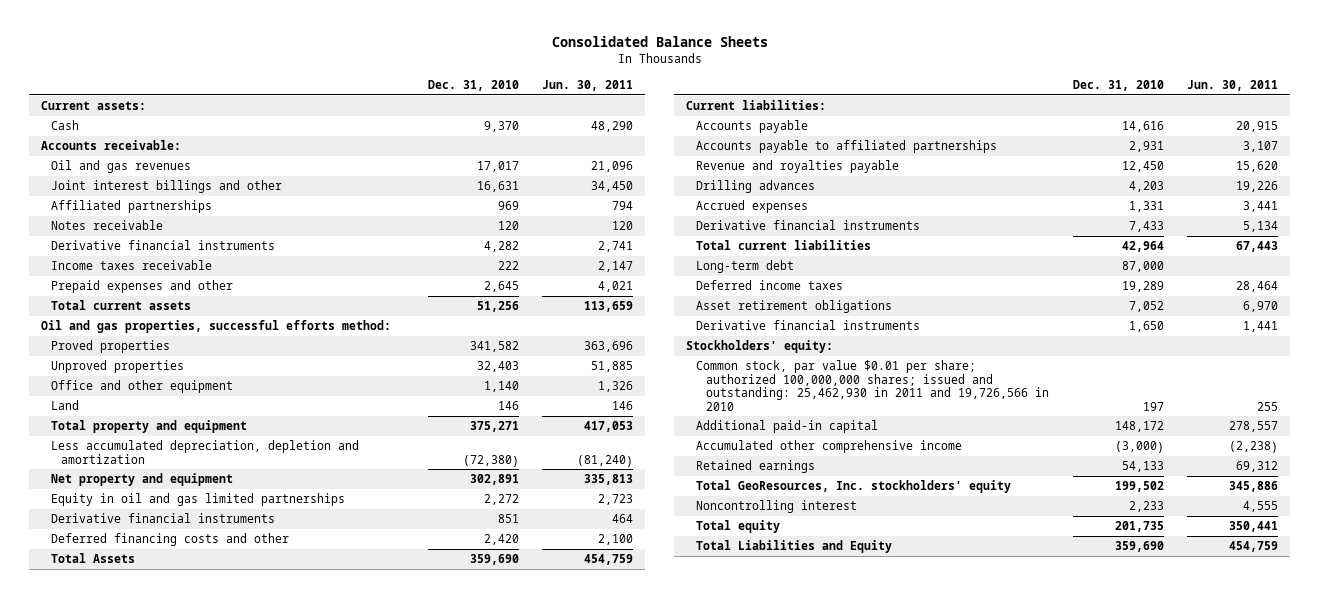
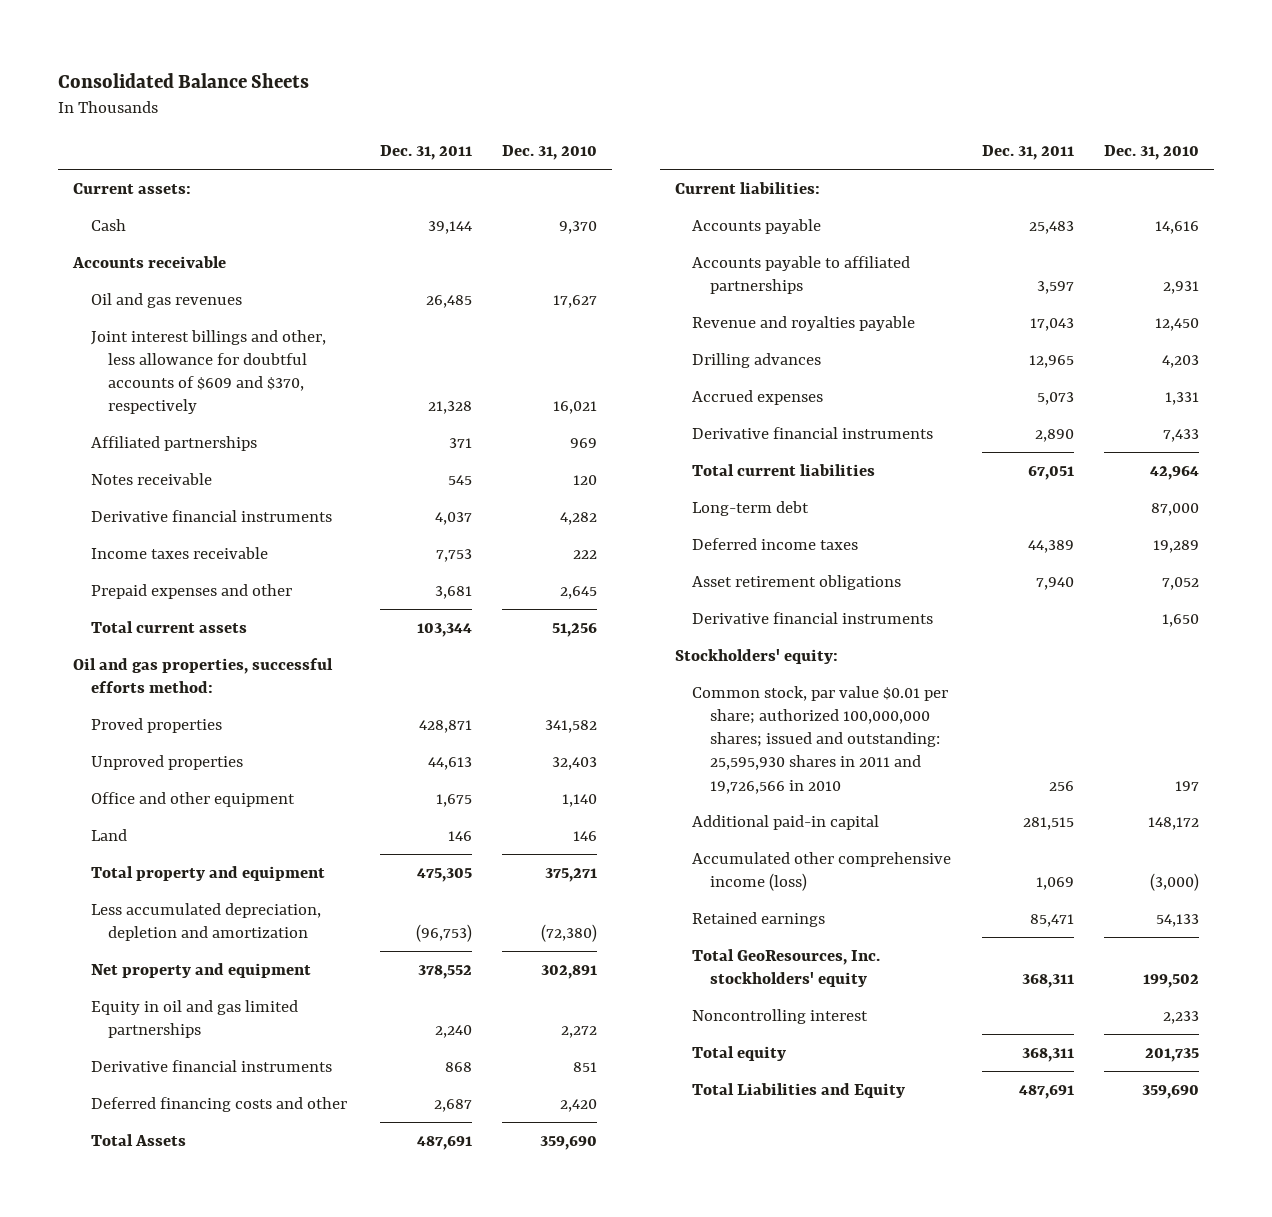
- | Dec. 31, 2010 | Jun. 30, 2011
+ | Dec. 31, 2011 | Dec. 31, 2010
- Accounts receivable:
- Oil and gas revenues | 17,017 | 21,096
- Joint interest billings and other | 16,631 | 34,450
+ Accounts receivable
+ Oil and gas revenues | 26,485 | 17,627
+ Joint interest billings and other, less allowance for doubtful accounts of $609 and $370, respectively | 21,328 | 16,021
- Common stock, par value $0.01 per share; authorized 100,000,000 shares; issued and outstanding: 25,462,930 in 2011 and 19,726,566 in 2010 | 197 | 255
+ Common stock, par value $0.01 per share; authorized 100,000,000 shares; issued and outstanding: 25,595,930 shares in 2011 and 19,726,566 in 2010 | 256 | 197
- Accumulated other comprehensive income | (3,000) | (2,238)
+ Accumulated other comprehensive income (loss) | 1,069 | (3,000)

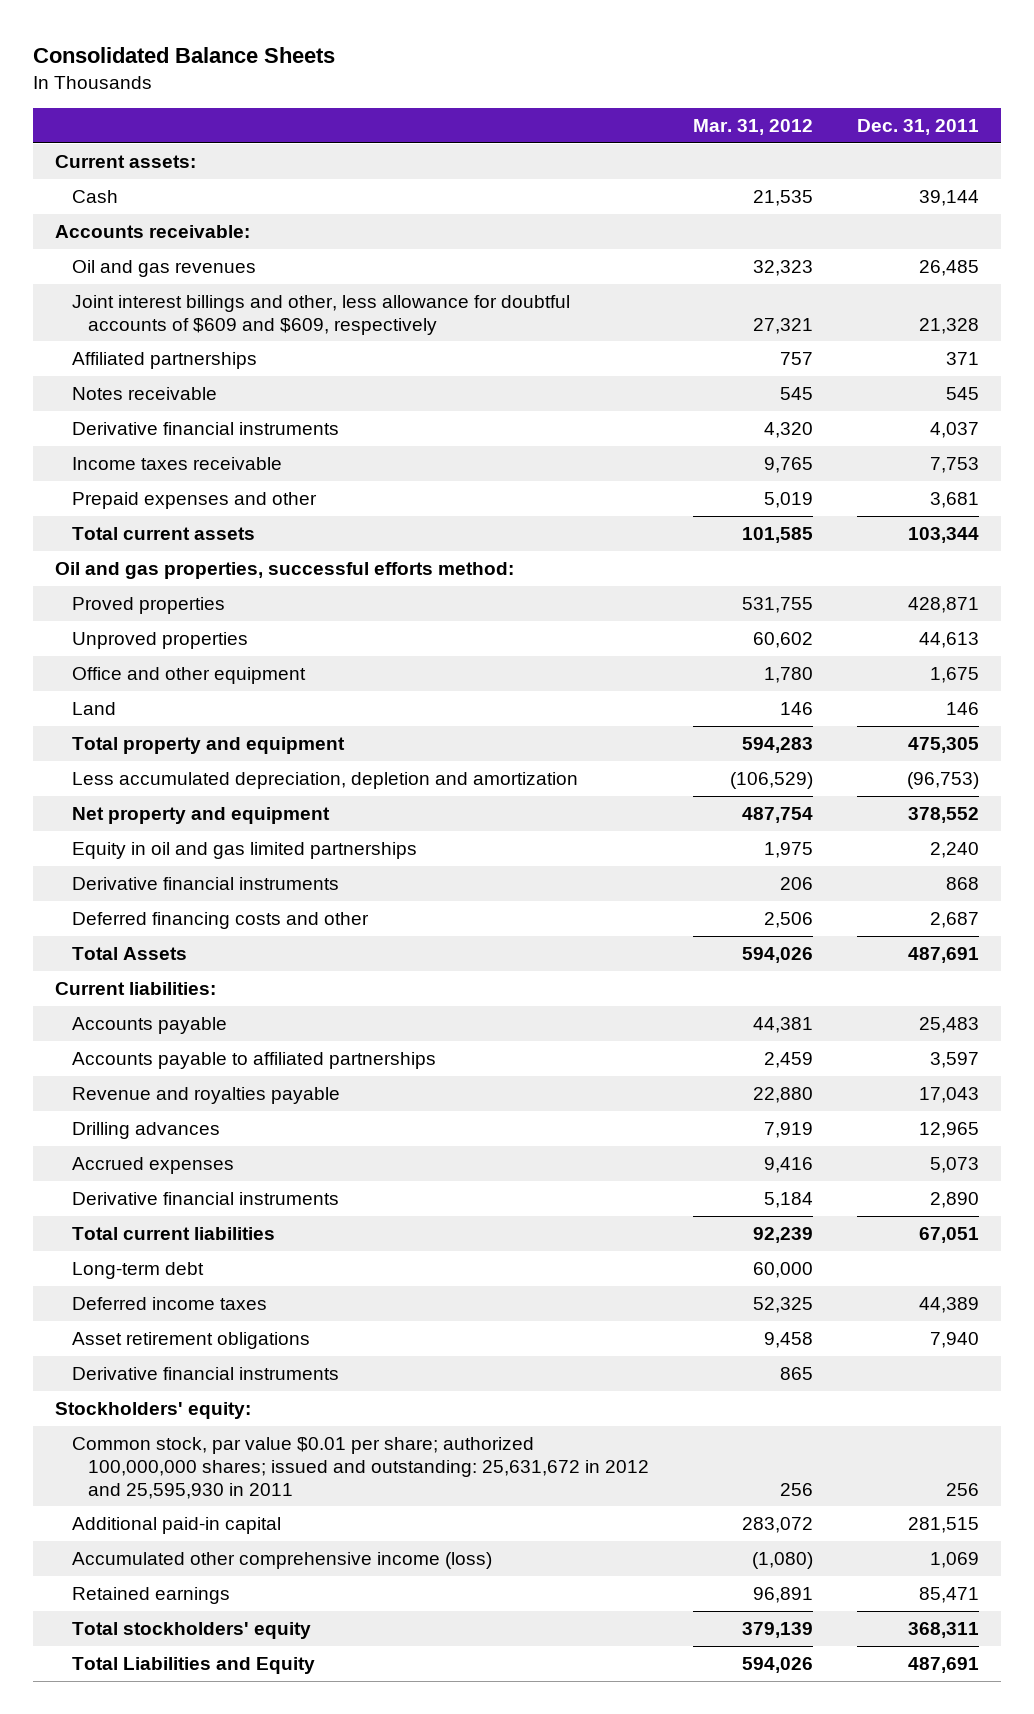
- | Dec. 31, 2011 | Dec. 31, 2010
+ | Mar. 31, 2012 | Dec. 31, 2011
- Accounts receivable
+ Accounts receivable:
- Joint interest billings and other, less allowance for doubtful accounts of $609 and $370, respectively | 21,328 | 16,021
+ Joint interest billings and other, less allowance for doubtful accounts of $609 and $609, respectively | 27,321 | 21,328
- Common stock, par value $0.01 per share; authorized 100,000,000 shares; issued and outstanding: 25,595,930 shares in 2011 and 19,726,566 in 2010 | 256 | 197
+ Common stock, par value $0.01 per share; authorized 100,000,000 shares; issued and outstanding: 25,631,672 in 2012 and 25,595,930 in 2011 | 256 | 256
- Total GeoResources, Inc. stockholders' equity | 368,311 | 199,502
- Noncontrolling interest | | 2,233
- Total equity | 368,311 | 201,735
+ Total stockholders' equity | 379,139 | 368,311

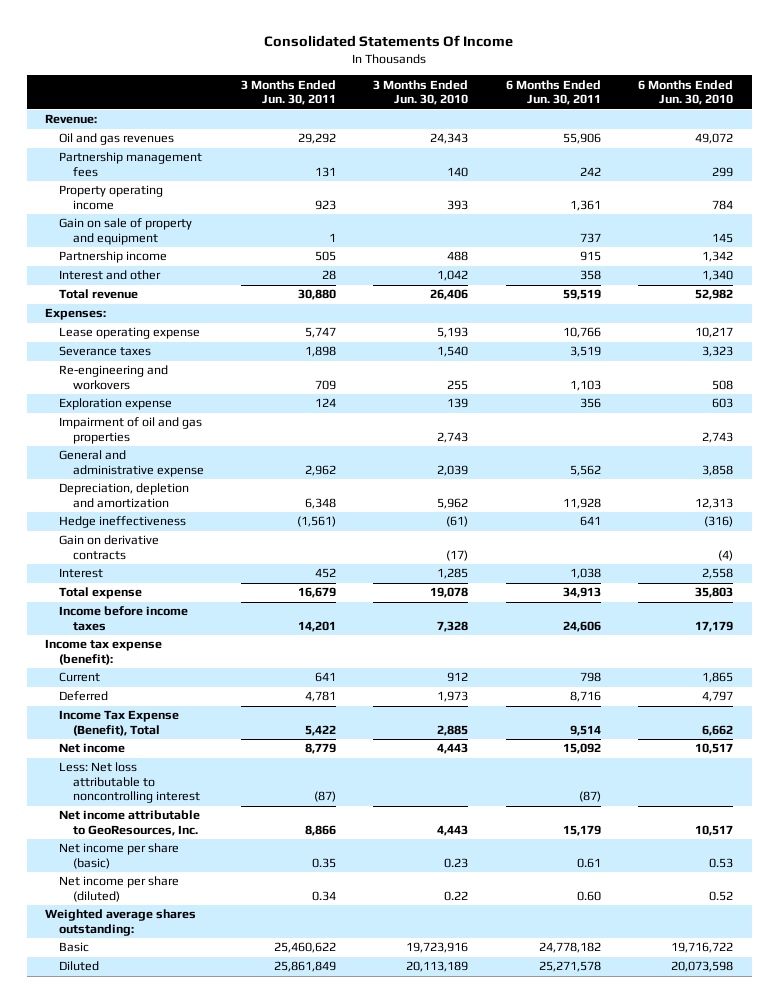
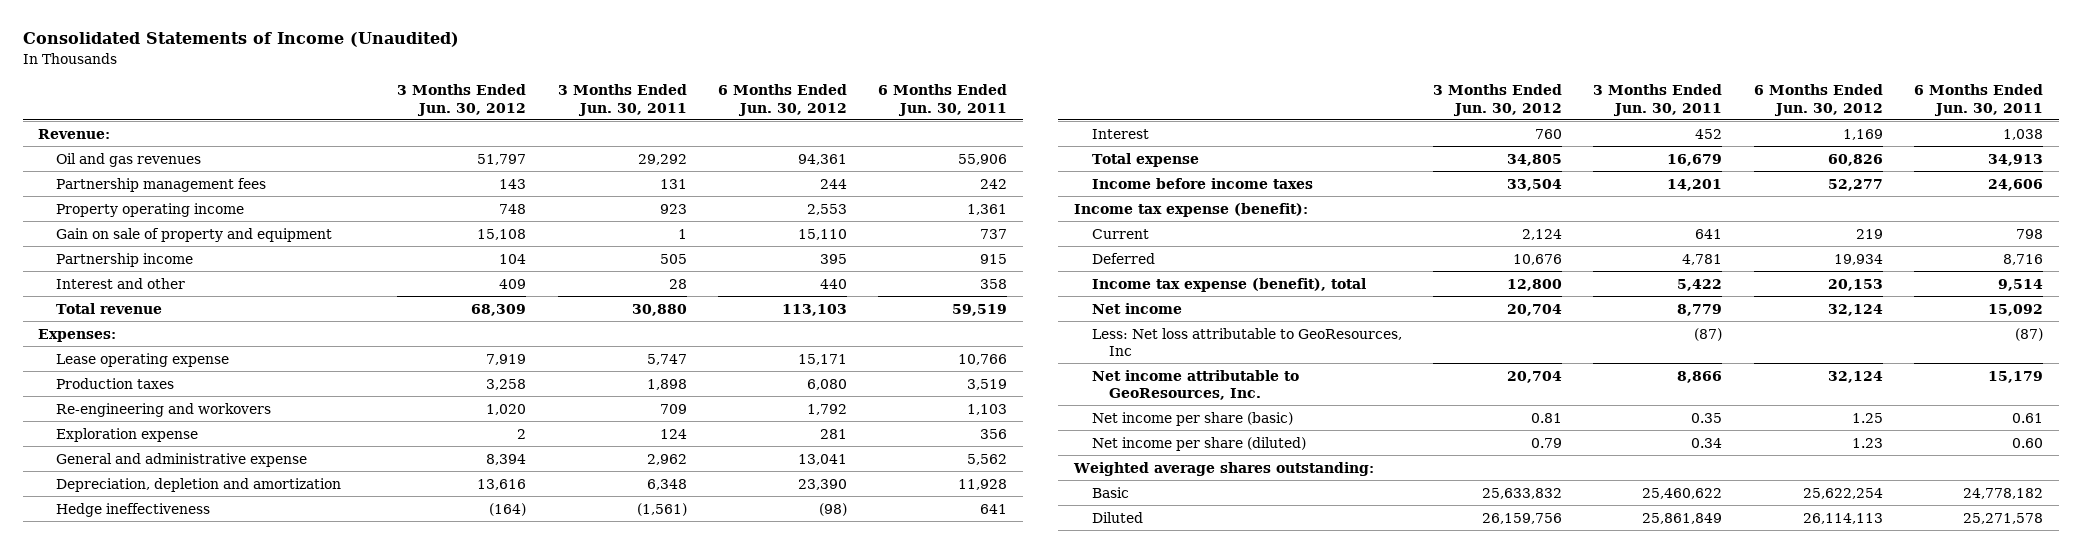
- Consolidated Statements Of Income
+ Consolidated Statements of Income (Unaudited)
- | 3 Months Ended Jun. 30, 2011 | 3 Months Ended Jun. 30, 2010 | 6 Months Ended Jun. 30, 2011 | 6 Months Ended Jun. 30, 2010
+ | 3 Months Ended Jun. 30, 2012 | 3 Months Ended Jun. 30, 2011 | 6 Months Ended Jun. 30, 2012 | 6 Months Ended Jun. 30, 2011
- Severance taxes | 1,898 | 1,540 | 3,519 | 3,323
+ Production taxes | 3,258 | 1,898 | 6,080 | 3,519
- Impairment of oil and gas properties | | 2,743 | | 2,743
- Gain on derivative contracts | | (17) | | (4)
- Income Tax Expense (Benefit), Total | 5,422 | 2,885 | 9,514 | 6,662
+ Income tax expense (benefit), total | 12,800 | 5,422 | 20,153 | 9,514
- Less: Net loss attributable to noncontrolling interest | (87) | | (87) |
+ Less: Net loss attributable to GeoResources, Inc | | (87) | | (87)

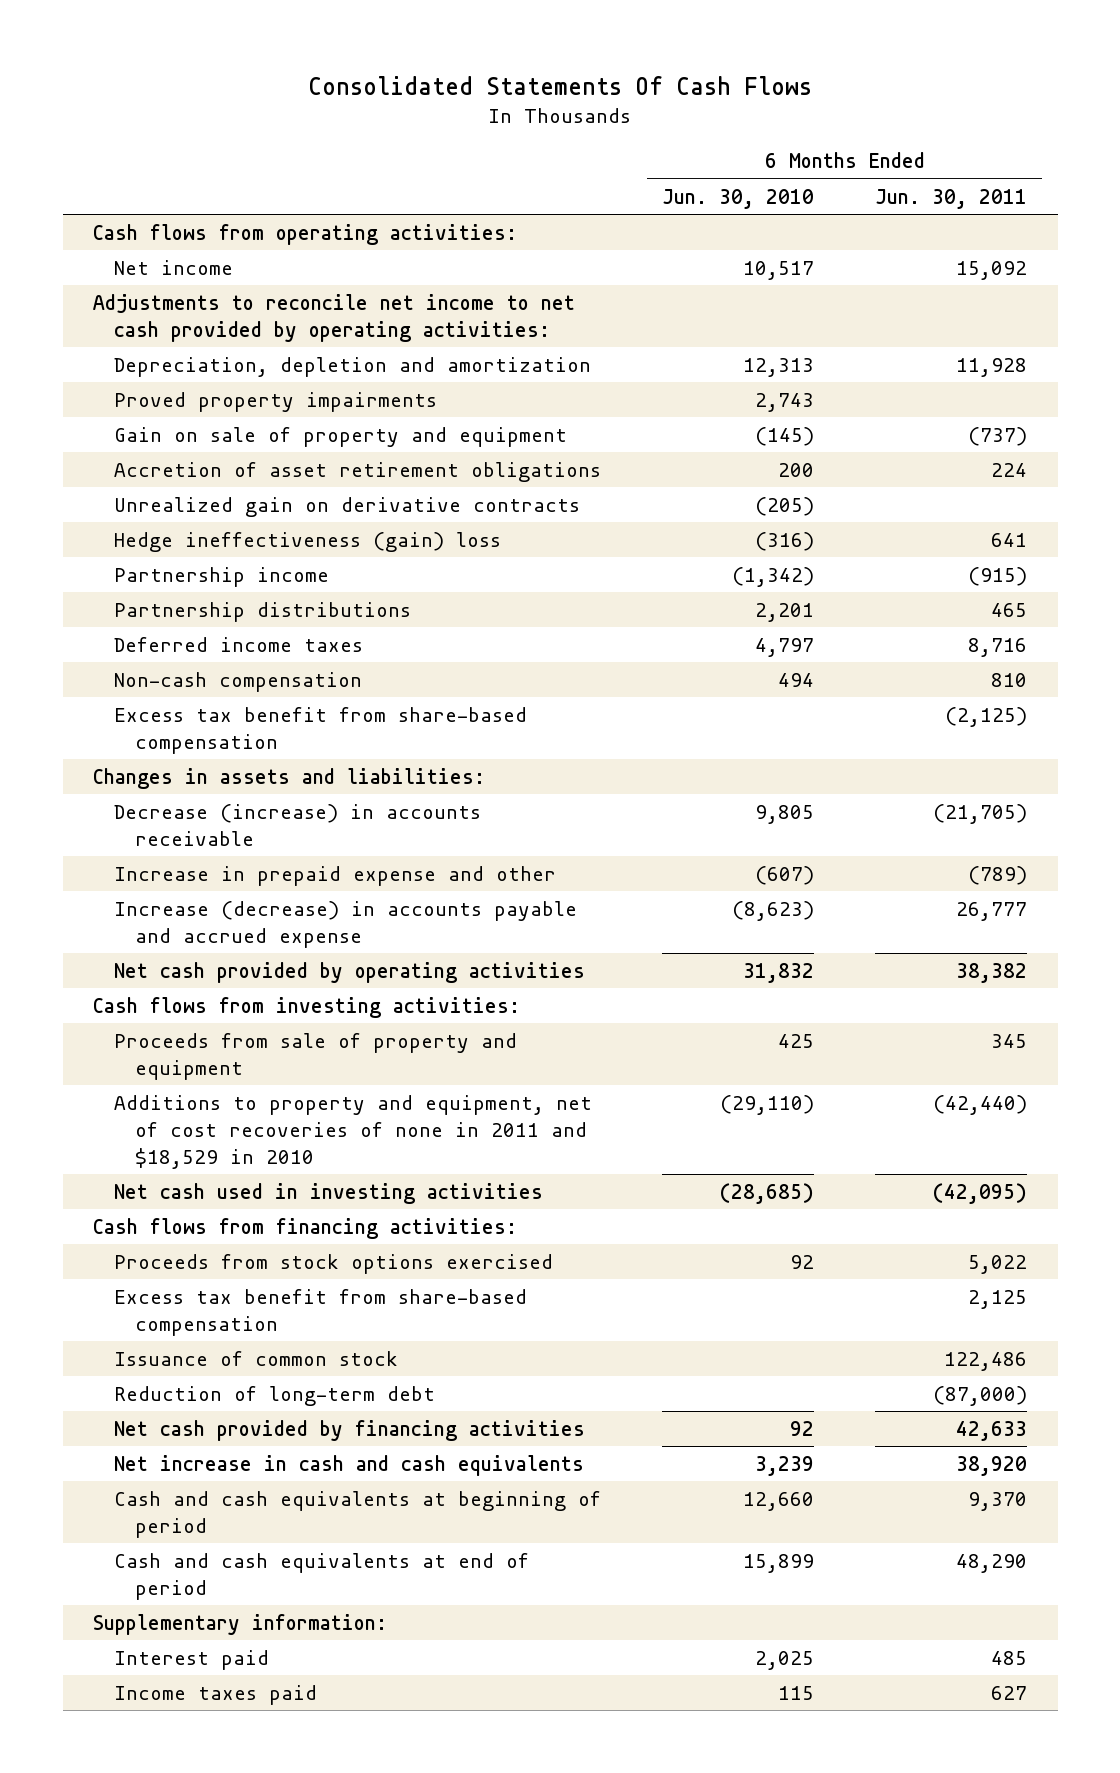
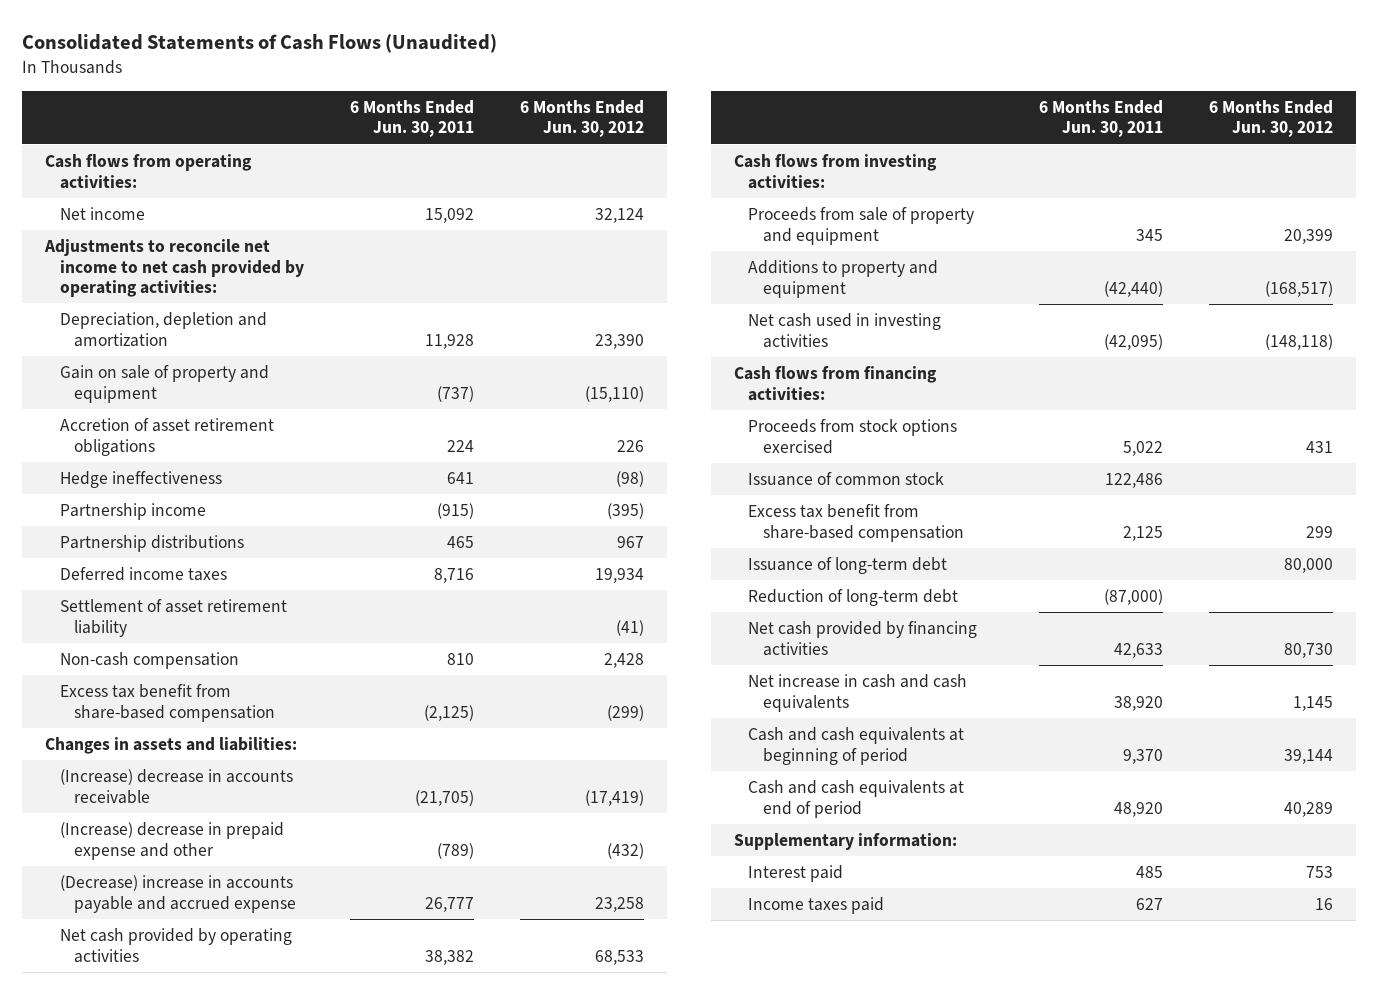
- Consolidated Statements Of Cash Flows
+ Consolidated Statements of Cash Flows (Unaudited)
- | 6 Months Ended Jun. 30, 2010 | 6 Months Ended Jun. 30, 2011
+ | 6 Months Ended Jun. 30, 2011 | 6 Months Ended Jun. 30, 2012
- Proved property impairments | 2,743 |
- Unrealized gain on derivative contracts | (205) |
- Hedge ineffectiveness (gain) loss | (316) | 641
+ Hedge ineffectiveness | 641 | (98)
+ Settlement of asset retirement liability | | (41)
- Decrease (increase) in accounts receivable | 9,805 | (21,705)
- Increase in prepaid expense and other | (607) | (789)
- Increase (decrease) in accounts payable and accrued expense | (8,623) | 26,777
+ (Increase) decrease in accounts receivable | (21,705) | (17,419)
+ (Increase) decrease in prepaid expense and other | (789) | (432)
+ (Decrease) increase in accounts payable and accrued expense | 26,777 | 23,258
- Additions to property and equipment, net of cost recoveries of none in 2011 and $18,529 in 2010 | (29,110) | (42,440)
+ Additions to property and equipment | (42,440) | (168,517)
moved down: Excess tax benefit from share-based compensation | 2,125 | 299
+ Issuance of long-term debt | | 80,000
- Cash and cash equivalents at end of period | 15,899 | 48,290
+ Cash and cash equivalents at end of period | 48,920 | 40,289

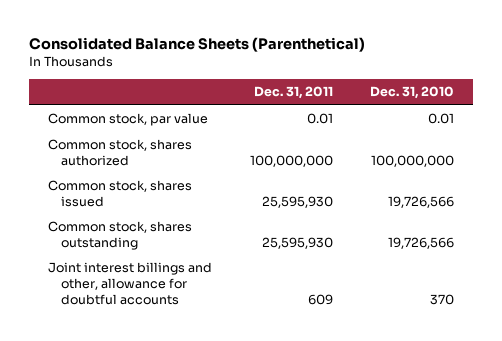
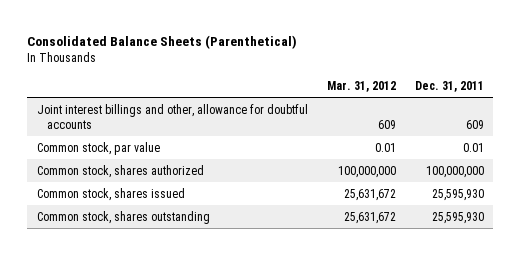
- | Dec. 31, 2011 | Dec. 31, 2010
+ | Mar. 31, 2012 | Dec. 31, 2011
moved up: Joint interest billings and other, allowance for doubtful accounts | 609 | 609

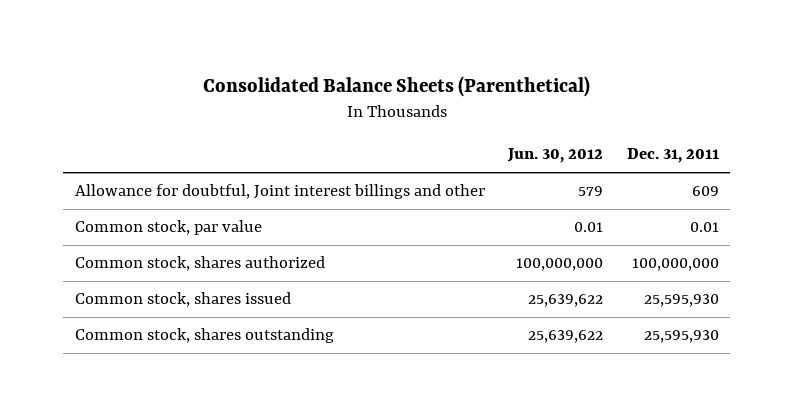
- | Mar. 31, 2012 | Dec. 31, 2011
+ | Jun. 30, 2012 | Dec. 31, 2011
- Joint interest billings and other, allowance for doubtful accounts | 609 | 609
+ Allowance for doubtful, Joint interest billings and other | 579 | 609

